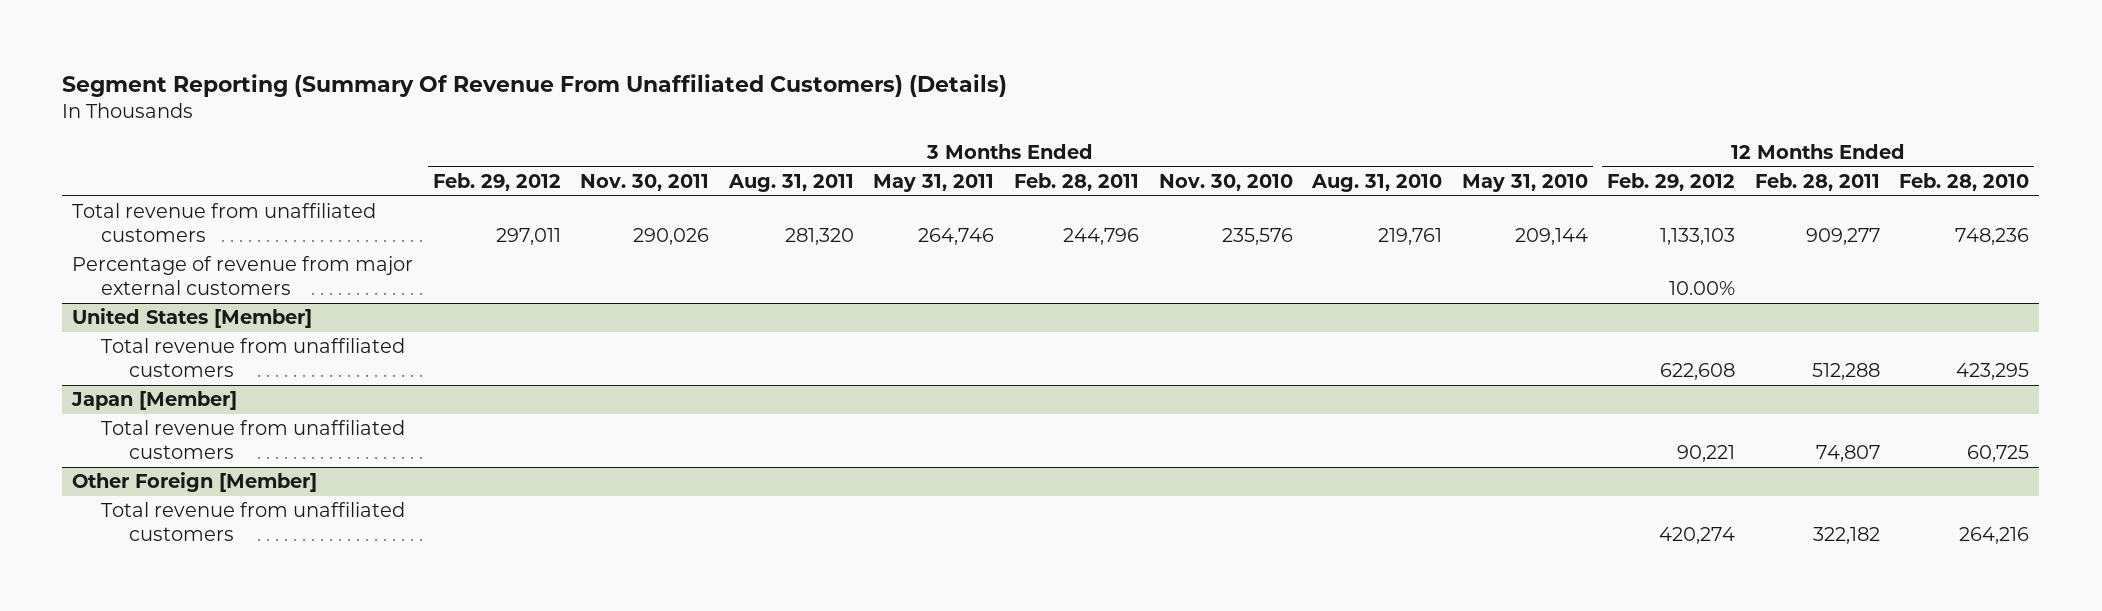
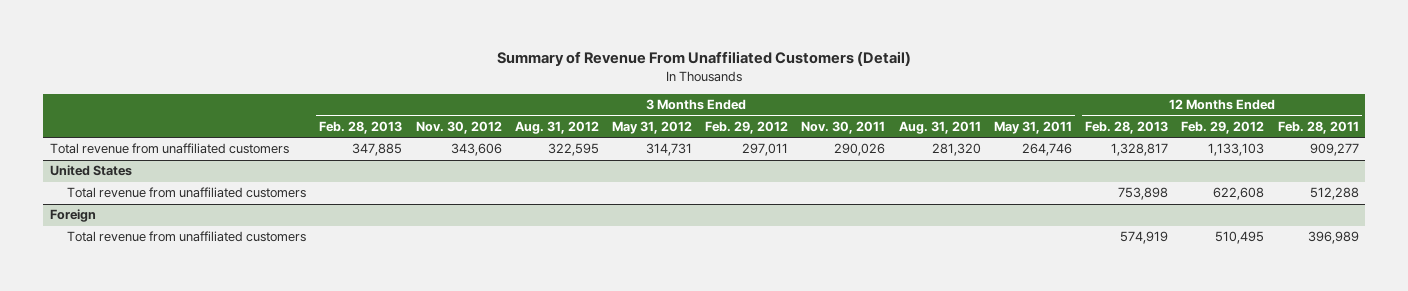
- Segment Reporting (Summary Of Revenue From Unaffiliated Customers) (Details)
+ Summary of Revenue From Unaffiliated Customers (Detail)
- | 3 Months Ended Feb. 29, 2012 | 3 Months Ended Nov. 30, 2011 | 3 Months Ended Aug. 31, 2011 | 3 Months Ended May 31, 2011 | 3 Months Ended Feb. 28, 2011 | 3 Months Ended Nov. 30, 2010 | 3 Months Ended Aug. 31, 2010 | 3 Months Ended May 31, 2010 | 12 Months Ended Feb. 29, 2012 | 12 Months Ended Feb. 28, 2011 | 12 Months Ended Feb. 28, 2010
+ | 3 Months Ended Feb. 28, 2013 | 3 Months Ended Nov. 30, 2012 | 3 Months Ended Aug. 31, 2012 | 3 Months Ended May 31, 2012 | 3 Months Ended Feb. 29, 2012 | 3 Months Ended Nov. 30, 2011 | 3 Months Ended Aug. 31, 2011 | 3 Months Ended May 31, 2011 | 12 Months Ended Feb. 28, 2013 | 12 Months Ended Feb. 29, 2012 | 12 Months Ended Feb. 28, 2011
- Percentage of revenue from major external customers | | | | | | | | | 10.00% | |
- United States [Member]
+ United States
- Japan [Member]
- Total revenue from unaffiliated customers | | | | | | | | | 90,221 | 74,807 | 60,725
- Other Foreign [Member]
- Total revenue from unaffiliated customers | | | | | | | | | 420,274 | 322,182 | 264,216
+ Foreign
+ Total revenue from unaffiliated customers | | | | | | | | | 574,919 | 510,495 | 396,989

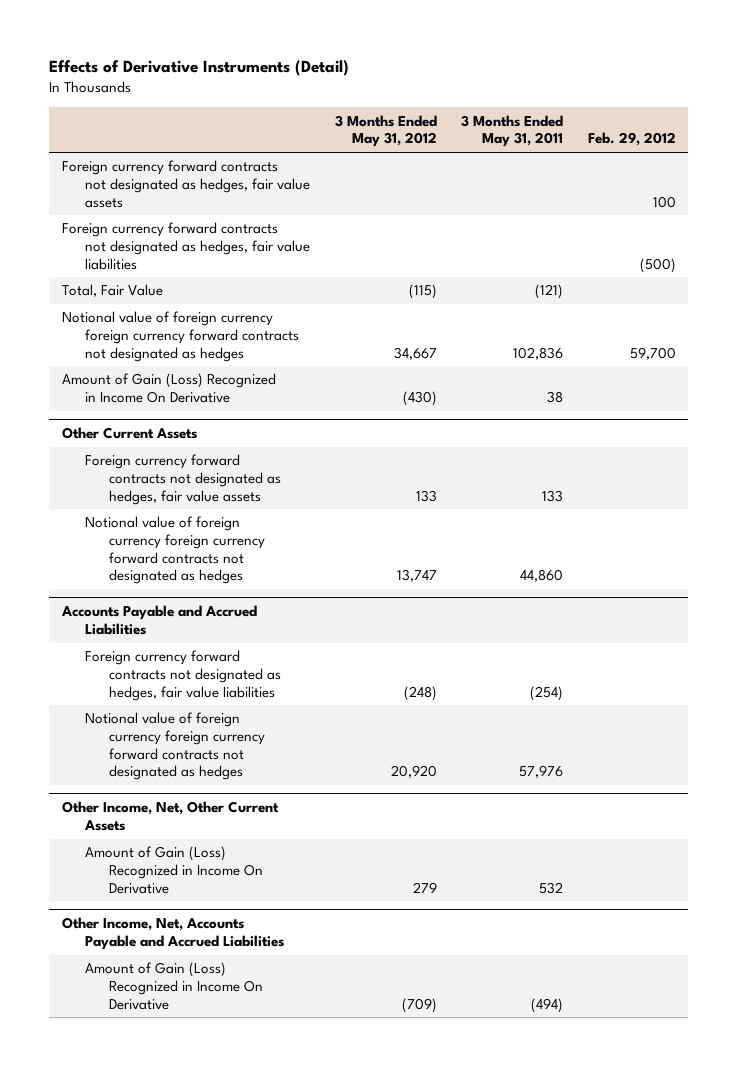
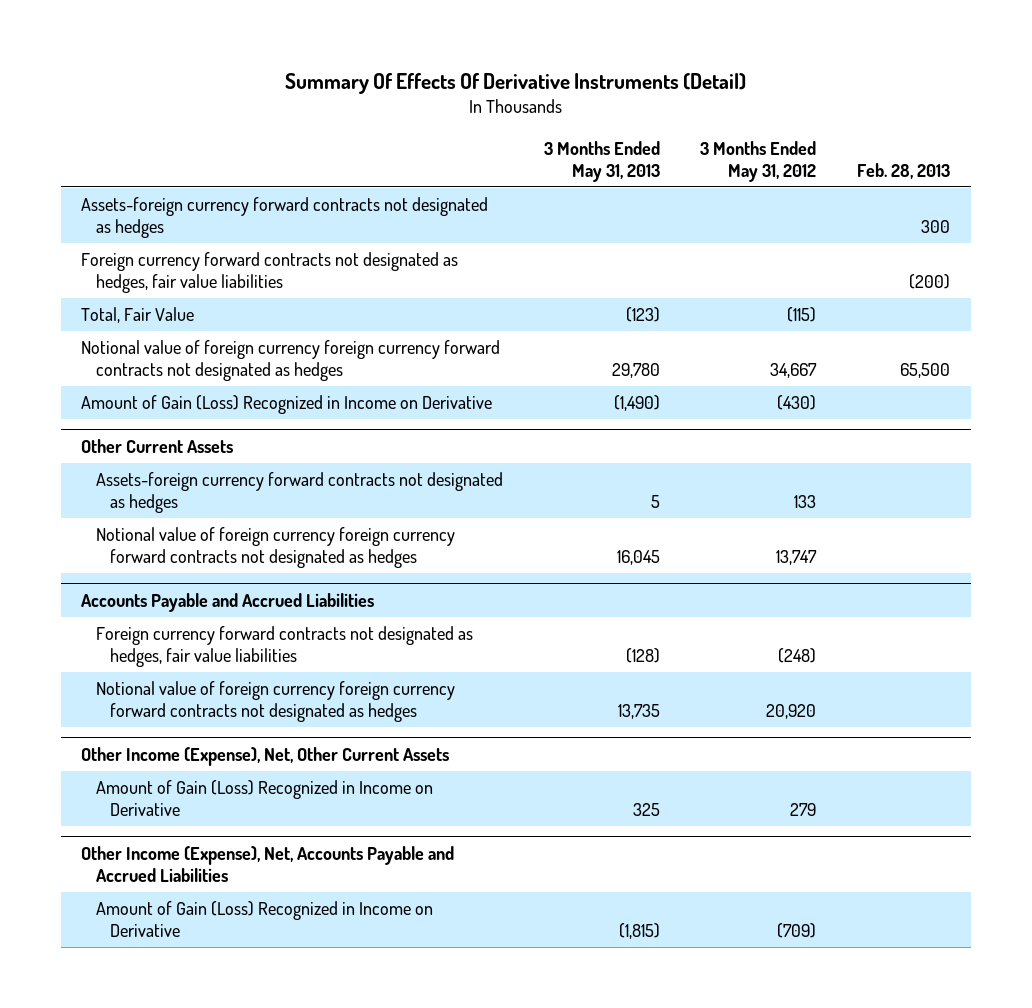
- Effects of Derivative Instruments (Detail)
+ Summary Of Effects Of Derivative Instruments (Detail)
- | 3 Months Ended May 31, 2012 | 3 Months Ended May 31, 2011 | Feb. 29, 2012
+ | 3 Months Ended May 31, 2013 | 3 Months Ended May 31, 2012 | Feb. 28, 2013
- Foreign currency forward contracts not designated as hedges, fair value assets | | | 100
+ Assets-foreign currency forward contracts not designated as hedges | | | 300
- Amount of Gain (Loss) Recognized in Income On Derivative | (430) | 38 |
+ Amount of Gain (Loss) Recognized in Income on Derivative | (1,490) | (430) |
@ Other Current Assets
- Foreign currency forward contracts not designated as hedges, fair value assets | 133 | 133 |
+ Assets-foreign currency forward contracts not designated as hedges | 5 | 133 |
- Other Income, Net, Other Current Assets
- Amount of Gain (Loss) Recognized in Income On Derivative | 279 | 532 |
- Other Income, Net, Accounts Payable and Accrued Liabilities
- Amount of Gain (Loss) Recognized in Income On Derivative | (709) | (494) |
+ Other Income (Expense), Net, Other Current Assets
+ Amount of Gain (Loss) Recognized in Income on Derivative | 325 | 279 |
+ Other Income (Expense), Net, Accounts Payable and Accrued Liabilities
+ Amount of Gain (Loss) Recognized in Income on Derivative | (1,815) | (709) |

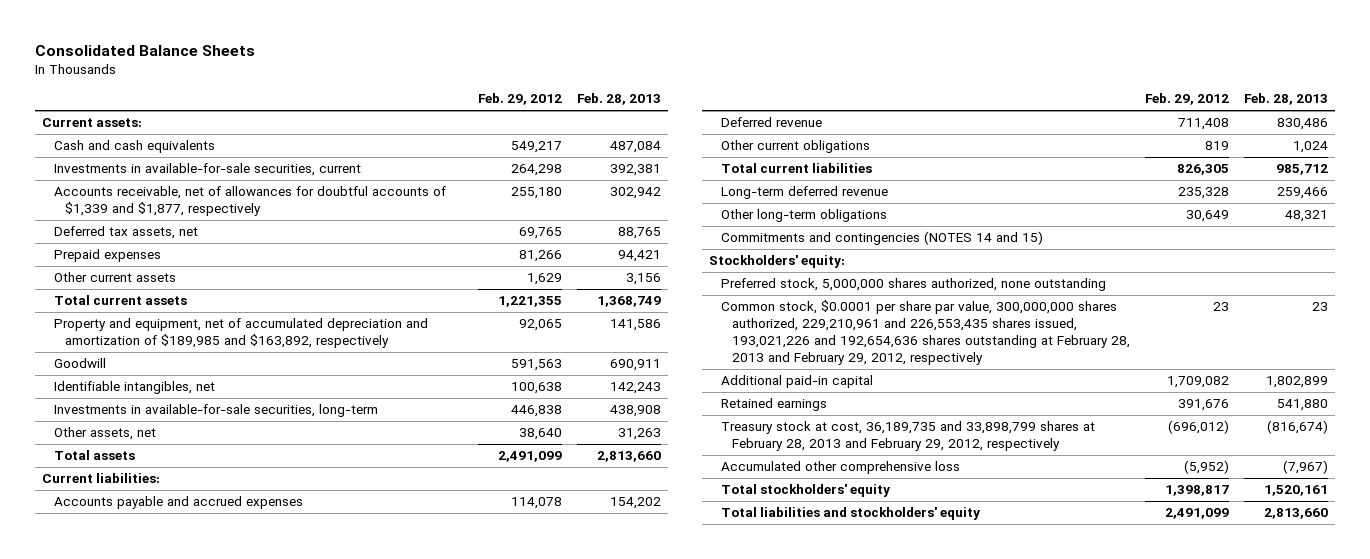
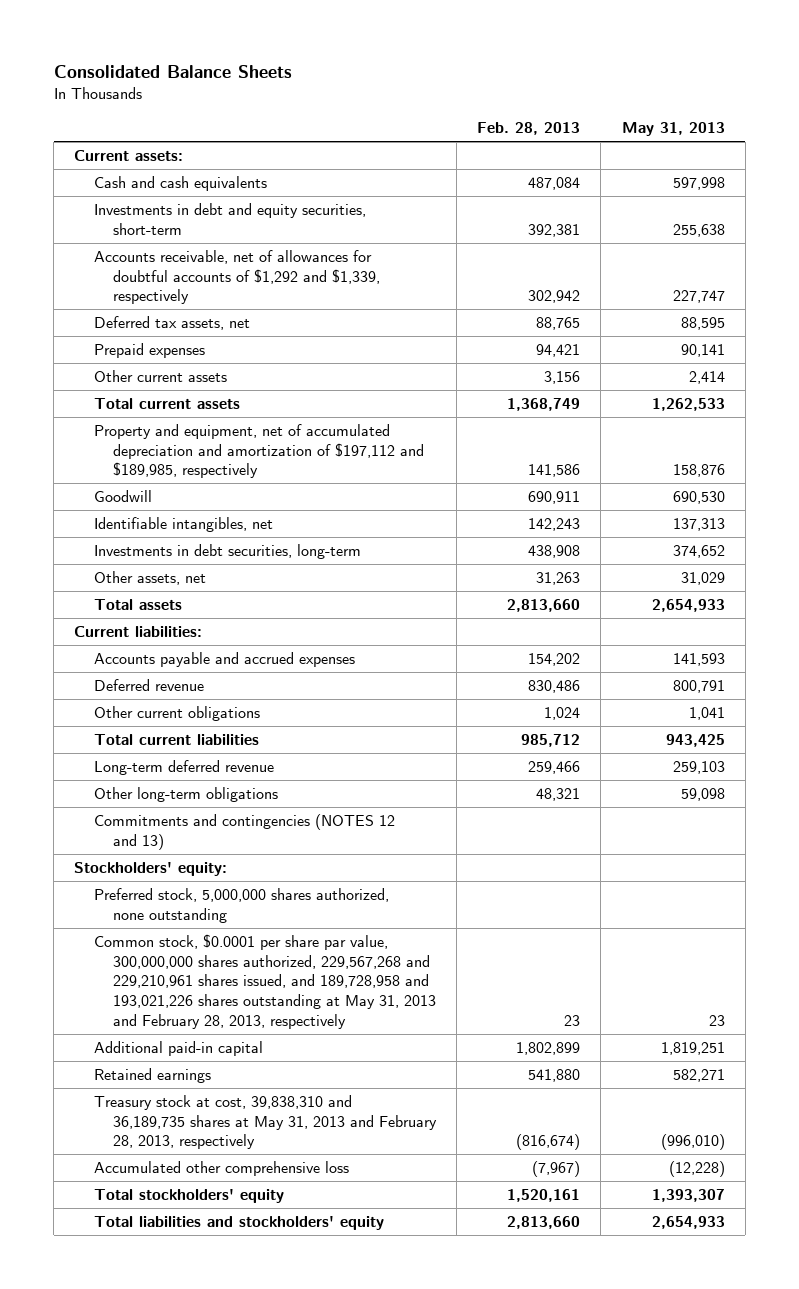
- | Feb. 29, 2012 | Feb. 28, 2013
+ | Feb. 28, 2013 | May 31, 2013
- Investments in available-for-sale securities, current | 264,298 | 392,381
- Accounts receivable, net of allowances for doubtful accounts of $1,339 and $1,877, respectively | 255,180 | 302,942
+ Investments in debt and equity securities, short-term | 392,381 | 255,638
+ Accounts receivable, net of allowances for doubtful accounts of $1,292 and $1,339, respectively | 302,942 | 227,747
- Property and equipment, net of accumulated depreciation and amortization of $189,985 and $163,892, respectively | 92,065 | 141,586
+ Property and equipment, net of accumulated depreciation and amortization of $197,112 and $189,985, respectively | 141,586 | 158,876
- Investments in available-for-sale securities, long-term | 446,838 | 438,908
+ Investments in debt securities, long-term | 438,908 | 374,652
- Commitments and contingencies (NOTES 14 and 15)
+ Commitments and contingencies (NOTES 12 and 13)
- Common stock, $0.0001 per share par value, 300,000,000 shares authorized, 229,210,961 and 226,553,435 shares issued, 193,021,226 and 192,654,636 shares outstanding at February 28, 2013 and February 29, 2012, respectively | 23 | 23
+ Common stock, $0.0001 per share par value, 300,000,000 shares authorized, 229,567,268 and 229,210,961 shares issued, and 189,728,958 and 193,021,226 shares outstanding at May 31, 2013 and February 28, 2013, respectively | 23 | 23
- Treasury stock at cost, 36,189,735 and 33,898,799 shares at February 28, 2013 and February 29, 2012, respectively | (696,012) | (816,674)
+ Treasury stock at cost, 39,838,310 and 36,189,735 shares at May 31, 2013 and February 28, 2013, respectively | (816,674) | (996,010)

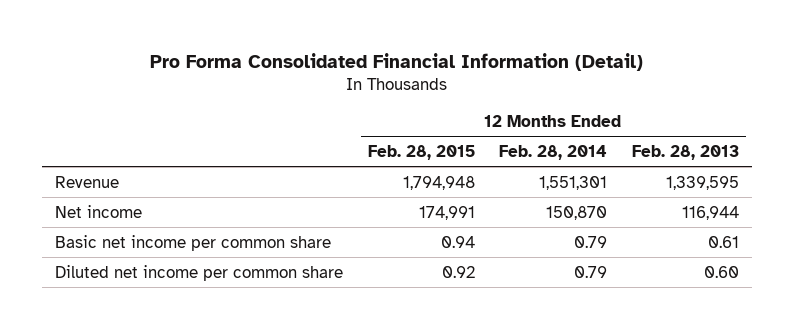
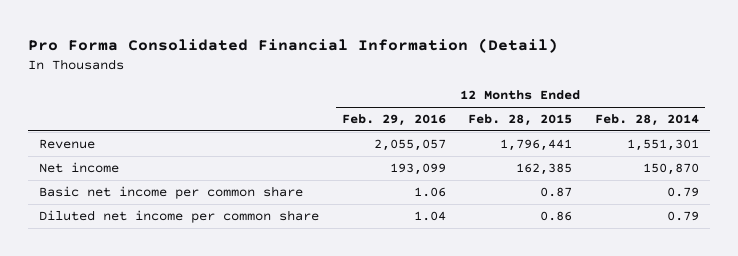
- | 12 Months Ended Feb. 28, 2015 | 12 Months Ended Feb. 28, 2014 | 12 Months Ended Feb. 28, 2013
+ | 12 Months Ended Feb. 29, 2016 | 12 Months Ended Feb. 28, 2015 | 12 Months Ended Feb. 28, 2014
- Revenue | 1,794,948 | 1,551,301 | 1,339,595
- Net income | 174,991 | 150,870 | 116,944
- Basic net income per common share | 0.94 | 0.79 | 0.61
- Diluted net income per common share | 0.92 | 0.79 | 0.60
+ Revenue | 2,055,057 | 1,796,441 | 1,551,301
+ Net income | 193,099 | 162,385 | 150,870
+ Basic net income per common share | 1.06 | 0.87 | 0.79
+ Diluted net income per common share | 1.04 | 0.86 | 0.79

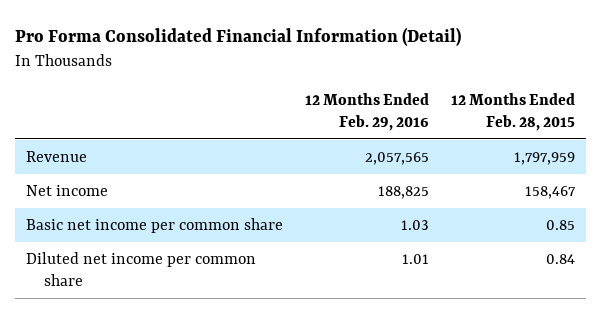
- | 12 Months Ended Feb. 29, 2016 | 12 Months Ended Feb. 28, 2015 | 12 Months Ended Feb. 28, 2014
+ | 12 Months Ended Feb. 29, 2016 | 12 Months Ended Feb. 28, 2015
- Revenue | 2,055,057 | 1,796,441 | 1,551,301
- Net income | 193,099 | 162,385 | 150,870
- Basic net income per common share | 1.06 | 0.87 | 0.79
- Diluted net income per common share | 1.04 | 0.86 | 0.79
+ Revenue | 2,057,565 | 1,797,959
+ Net income | 188,825 | 158,467
+ Basic net income per common share | 1.03 | 0.85
+ Diluted net income per common share | 1.01 | 0.84

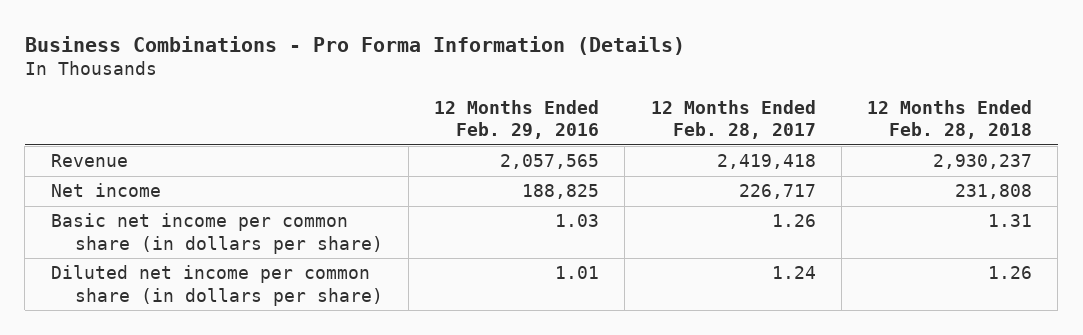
- Pro Forma Consolidated Financial Information (Detail)
+ Business Combinations - Pro Forma Information (Details)
- | 12 Months Ended Feb. 29, 2016 | 12 Months Ended Feb. 28, 2015
+ | 12 Months Ended Feb. 29, 2016 | 12 Months Ended Feb. 28, 2017 | 12 Months Ended Feb. 28, 2018
- Basic net income per common share | 1.03 | 0.85
- Diluted net income per common share | 1.01 | 0.84
+ Basic net income per common share (in dollars per share) | 1.03 | 1.26 | 1.31
+ Diluted net income per common share (in dollars per share) | 1.01 | 1.24 | 1.26

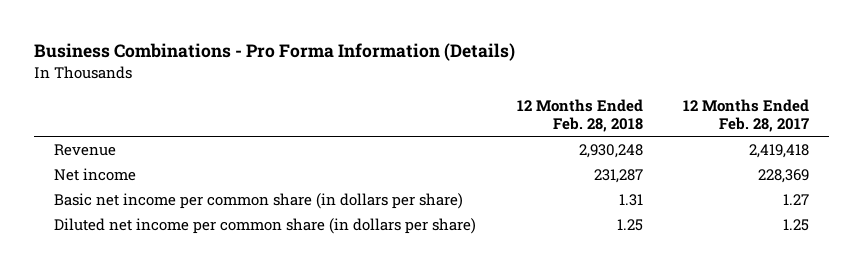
- | 12 Months Ended Feb. 29, 2016 | 12 Months Ended Feb. 28, 2017 | 12 Months Ended Feb. 28, 2018
+ | 12 Months Ended Feb. 28, 2018 | 12 Months Ended Feb. 28, 2017
- Revenue | 2,057,565 | 2,419,418 | 2,930,237
- Net income | 188,825 | 226,717 | 231,808
- Basic net income per common share (in dollars per share) | 1.03 | 1.26 | 1.31
- Diluted net income per common share (in dollars per share) | 1.01 | 1.24 | 1.26
+ Revenue | 2,930,248 | 2,419,418
+ Net income | 231,287 | 228,369
+ Basic net income per common share (in dollars per share) | 1.31 | 1.27
+ Diluted net income per common share (in dollars per share) | 1.25 | 1.25

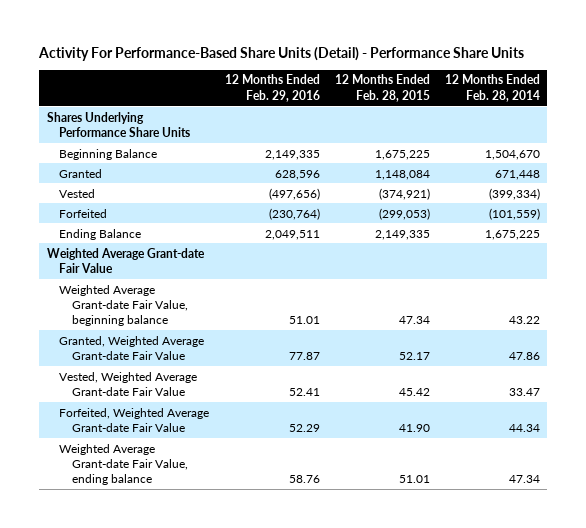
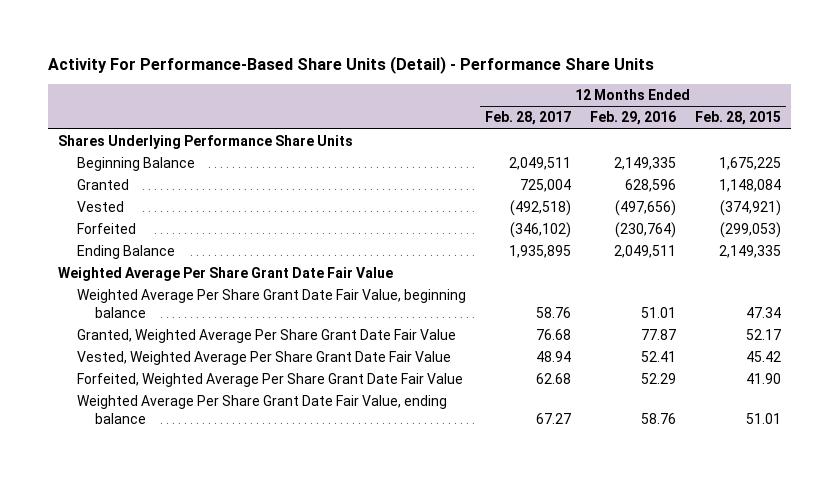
- | 12 Months Ended Feb. 29, 2016 | 12 Months Ended Feb. 28, 2015 | 12 Months Ended Feb. 28, 2014
+ | 12 Months Ended Feb. 28, 2017 | 12 Months Ended Feb. 29, 2016 | 12 Months Ended Feb. 28, 2015
- Weighted Average Grant-date Fair Value
- Weighted Average Grant-date Fair Value, beginning balance | 51.01 | 47.34 | 43.22
- Granted, Weighted Average Grant-date Fair Value | 77.87 | 52.17 | 47.86
- Vested, Weighted Average Grant-date Fair Value | 52.41 | 45.42 | 33.47
- Forfeited, Weighted Average Grant-date Fair Value | 52.29 | 41.90 | 44.34
- Weighted Average Grant-date Fair Value, ending balance | 58.76 | 51.01 | 47.34
+ Weighted Average Per Share Grant Date Fair Value
+ Weighted Average Per Share Grant Date Fair Value, beginning balance | 58.76 | 51.01 | 47.34
+ Granted, Weighted Average Per Share Grant Date Fair Value | 76.68 | 77.87 | 52.17
+ Vested, Weighted Average Per Share Grant Date Fair Value | 48.94 | 52.41 | 45.42
+ Forfeited, Weighted Average Per Share Grant Date Fair Value | 62.68 | 52.29 | 41.90
+ Weighted Average Per Share Grant Date Fair Value, ending balance | 67.27 | 58.76 | 51.01

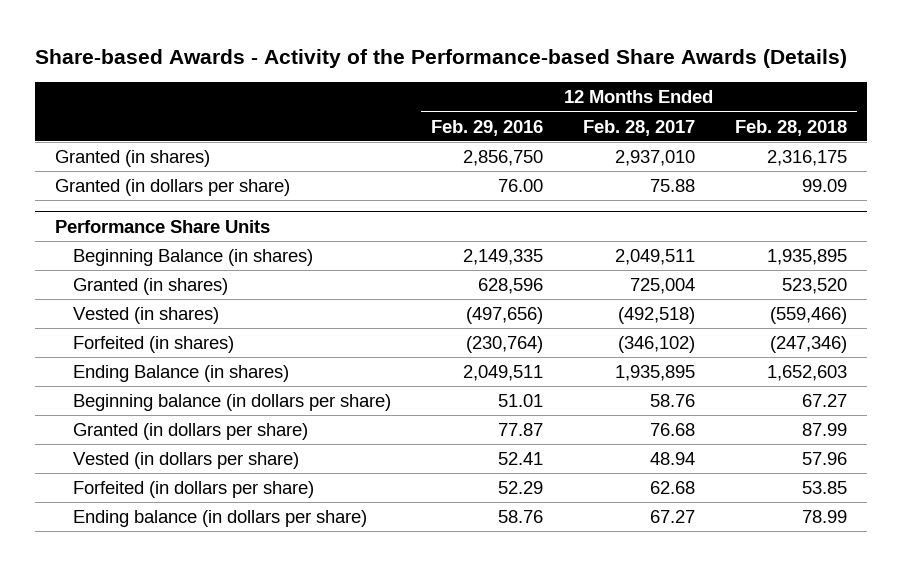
- Activity For Performance-Based Share Units (Detail) - Performance Share Units
+ Share-based Awards - Activity of the Performance-based Share Awards (Details)
- | 12 Months Ended Feb. 28, 2017 | 12 Months Ended Feb. 29, 2016 | 12 Months Ended Feb. 28, 2015
+ | 12 Months Ended Feb. 29, 2016 | 12 Months Ended Feb. 28, 2017 | 12 Months Ended Feb. 28, 2018
- Shares Underlying Performance Share Units
- Beginning Balance | 2,049,511 | 2,149,335 | 1,675,225
- Granted | 725,004 | 628,596 | 1,148,084
- Vested | (492,518) | (497,656) | (374,921)
- Forfeited | (346,102) | (230,764) | (299,053)
- Ending Balance | 1,935,895 | 2,049,511 | 2,149,335
- Weighted Average Per Share Grant Date Fair Value
- Weighted Average Per Share Grant Date Fair Value, beginning balance | 58.76 | 51.01 | 47.34
- Granted, Weighted Average Per Share Grant Date Fair Value | 76.68 | 77.87 | 52.17
- Vested, Weighted Average Per Share Grant Date Fair Value | 48.94 | 52.41 | 45.42
- Forfeited, Weighted Average Per Share Grant Date Fair Value | 62.68 | 52.29 | 41.90
- Weighted Average Per Share Grant Date Fair Value, ending balance | 67.27 | 58.76 | 51.01
+ Granted (in shares) | 2,856,750 | 2,937,010 | 2,316,175
+ Granted (in dollars per share) | 76.00 | 75.88 | 99.09
+ Performance Share Units
+ Beginning Balance (in shares) | 2,149,335 | 2,049,511 | 1,935,895
+ Granted (in shares) | 628,596 | 725,004 | 523,520
+ Vested (in shares) | (497,656) | (492,518) | (559,466)
+ Forfeited (in shares) | (230,764) | (346,102) | (247,346)
+ Ending Balance (in shares) | 2,049,511 | 1,935,895 | 1,652,603
+ Beginning balance (in dollars per share) | 51.01 | 58.76 | 67.27
+ Granted (in dollars per share) | 77.87 | 76.68 | 87.99
+ Vested (in dollars per share) | 52.41 | 48.94 | 57.96
+ Forfeited (in dollars per share) | 52.29 | 62.68 | 53.85
+ Ending balance (in dollars per share) | 58.76 | 67.27 | 78.99

